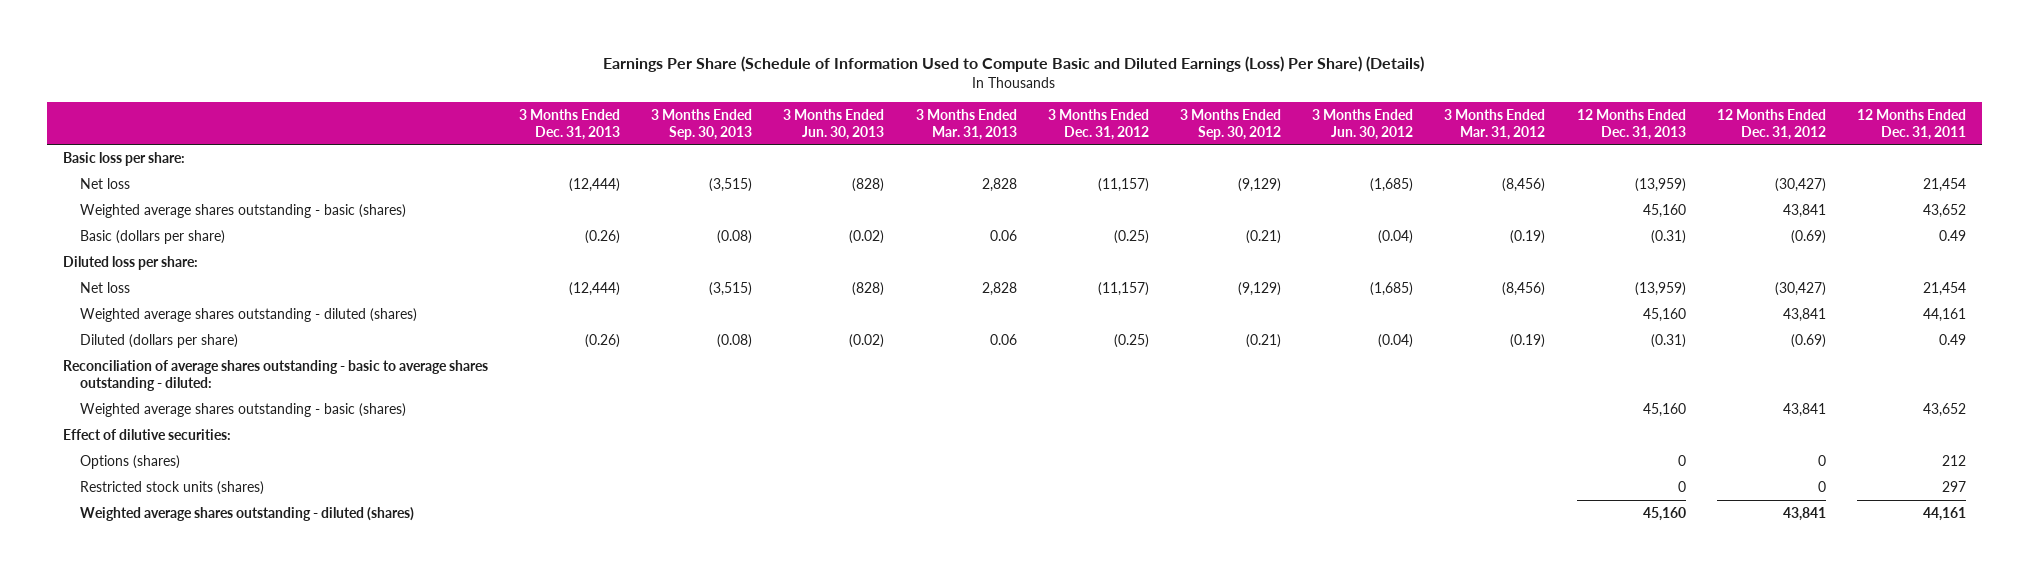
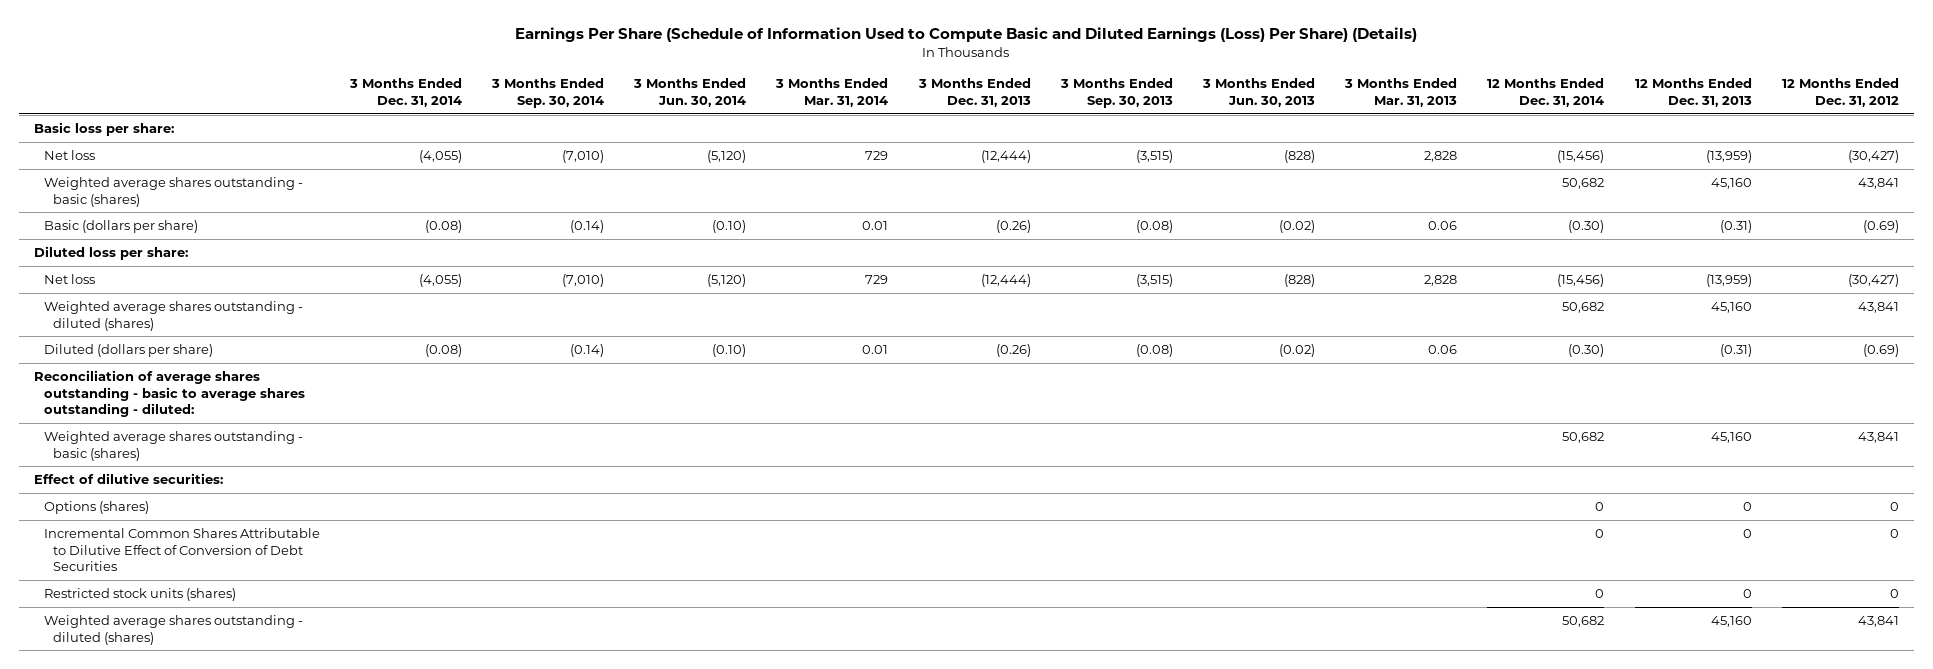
- | 3 Months Ended Dec. 31, 2013 | 3 Months Ended Sep. 30, 2013 | 3 Months Ended Jun. 30, 2013 | 3 Months Ended Mar. 31, 2013 | 3 Months Ended Dec. 31, 2012 | 3 Months Ended Sep. 30, 2012 | 3 Months Ended Jun. 30, 2012 | 3 Months Ended Mar. 31, 2012 | 12 Months Ended Dec. 31, 2013 | 12 Months Ended Dec. 31, 2012 | 12 Months Ended Dec. 31, 2011
+ | 3 Months Ended Dec. 31, 2014 | 3 Months Ended Sep. 30, 2014 | 3 Months Ended Jun. 30, 2014 | 3 Months Ended Mar. 31, 2014 | 3 Months Ended Dec. 31, 2013 | 3 Months Ended Sep. 30, 2013 | 3 Months Ended Jun. 30, 2013 | 3 Months Ended Mar. 31, 2013 | 12 Months Ended Dec. 31, 2014 | 12 Months Ended Dec. 31, 2013 | 12 Months Ended Dec. 31, 2012
+ Incremental Common Shares Attributable to Dilutive Effect of Conversion of Debt Securities | | | | | | | | | 0 | 0 | 0

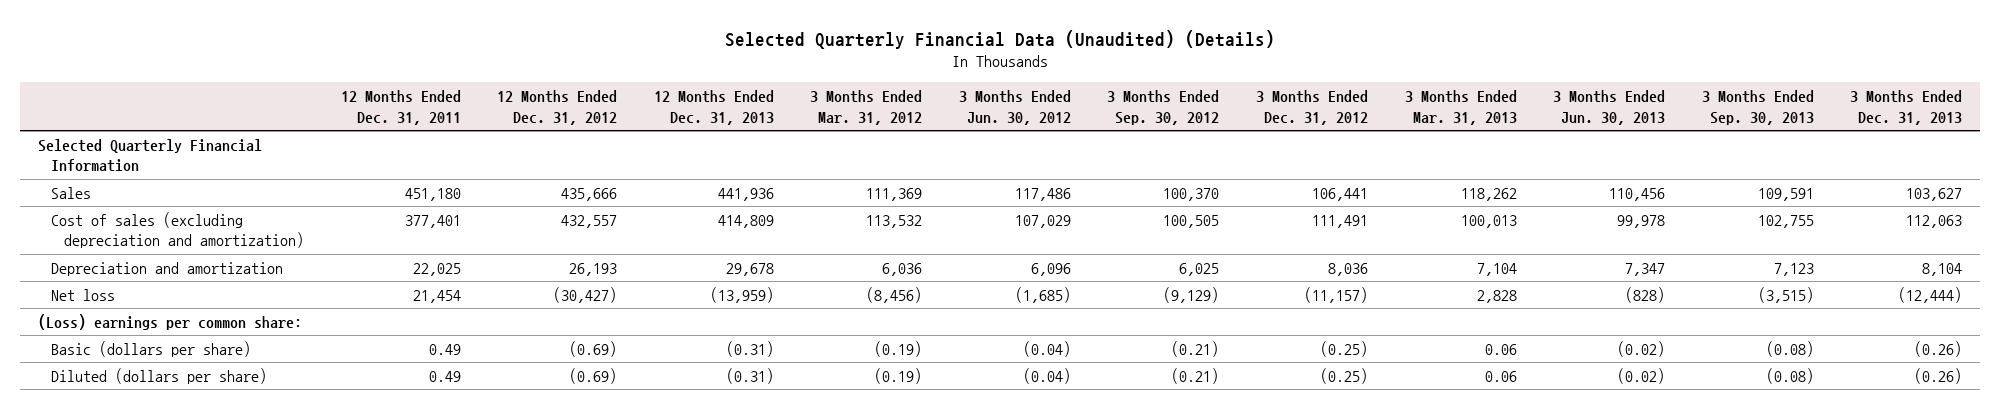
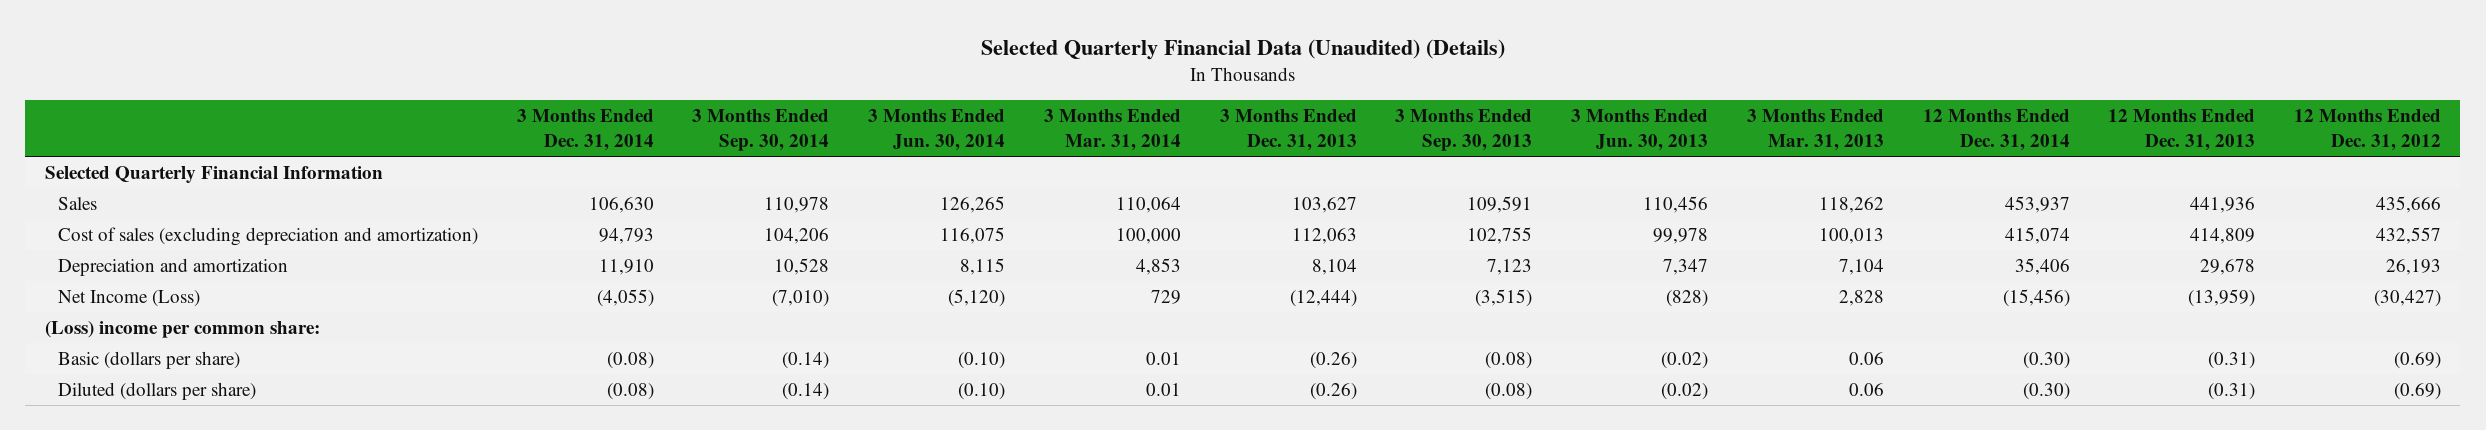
- | 12 Months Ended Dec. 31, 2011 | 12 Months Ended Dec. 31, 2012 | 12 Months Ended Dec. 31, 2013 | 3 Months Ended Mar. 31, 2012 | 3 Months Ended Jun. 30, 2012 | 3 Months Ended Sep. 30, 2012 | 3 Months Ended Dec. 31, 2012 | 3 Months Ended Mar. 31, 2013 | 3 Months Ended Jun. 30, 2013 | 3 Months Ended Sep. 30, 2013 | 3 Months Ended Dec. 31, 2013
+ | 3 Months Ended Dec. 31, 2014 | 3 Months Ended Sep. 30, 2014 | 3 Months Ended Jun. 30, 2014 | 3 Months Ended Mar. 31, 2014 | 3 Months Ended Dec. 31, 2013 | 3 Months Ended Sep. 30, 2013 | 3 Months Ended Jun. 30, 2013 | 3 Months Ended Mar. 31, 2013 | 12 Months Ended Dec. 31, 2014 | 12 Months Ended Dec. 31, 2013 | 12 Months Ended Dec. 31, 2012
- Net loss | 21,454 | (30,427) | (13,959) | (8,456) | (1,685) | (9,129) | (11,157) | 2,828 | (828) | (3,515) | (12,444)
- (Loss) earnings per common share:
+ Net Income (Loss) | (4,055) | (7,010) | (5,120) | 729 | (12,444) | (3,515) | (828) | 2,828 | (15,456) | (13,959) | (30,427)
+ (Loss) income per common share:

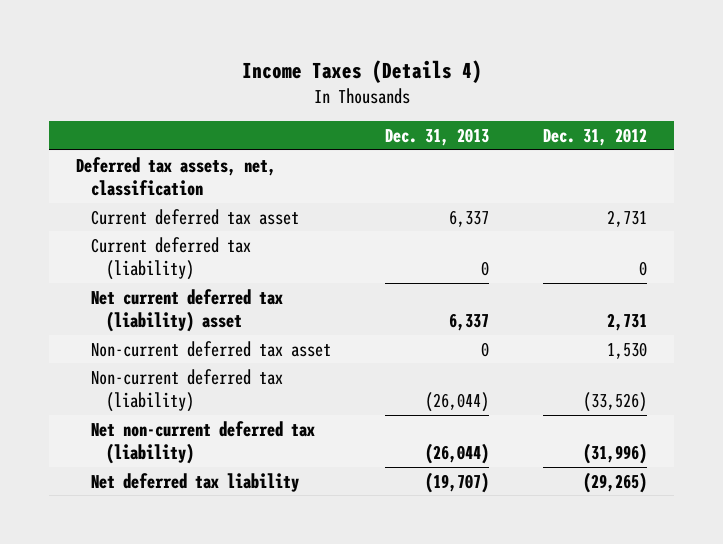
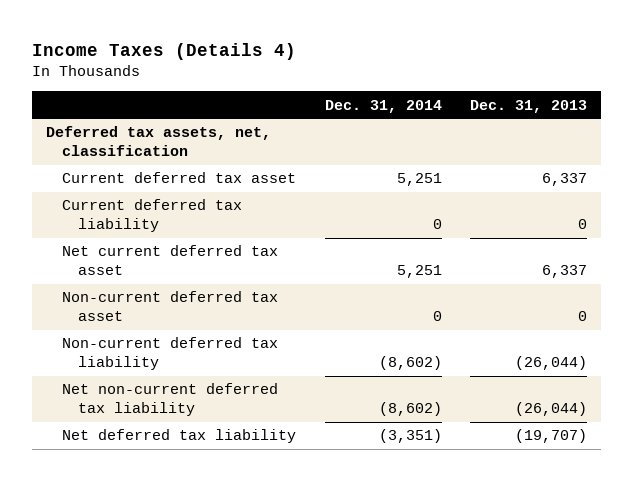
- | Dec. 31, 2013 | Dec. 31, 2012
+ | Dec. 31, 2014 | Dec. 31, 2013
- Current deferred tax (liability) | 0 | 0
- Net current deferred tax (liability) asset | 6,337 | 2,731
+ Current deferred tax liability | 0 | 0
+ Net current deferred tax asset | 5,251 | 6,337
- Non-current deferred tax (liability) | (26,044) | (33,526)
- Net non-current deferred tax (liability) | (26,044) | (31,996)
+ Non-current deferred tax liability | (8,602) | (26,044)
+ Net non-current deferred tax liability | (8,602) | (26,044)

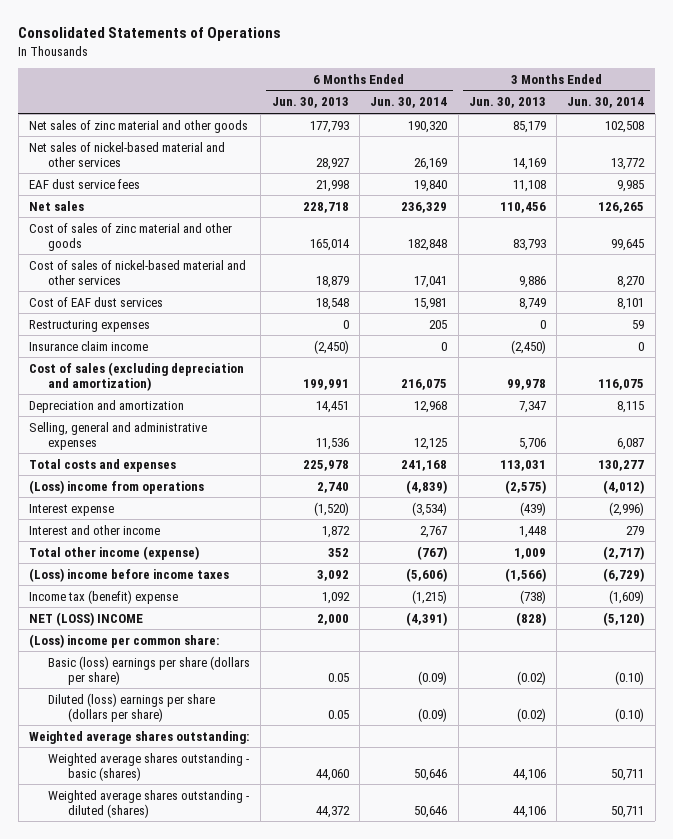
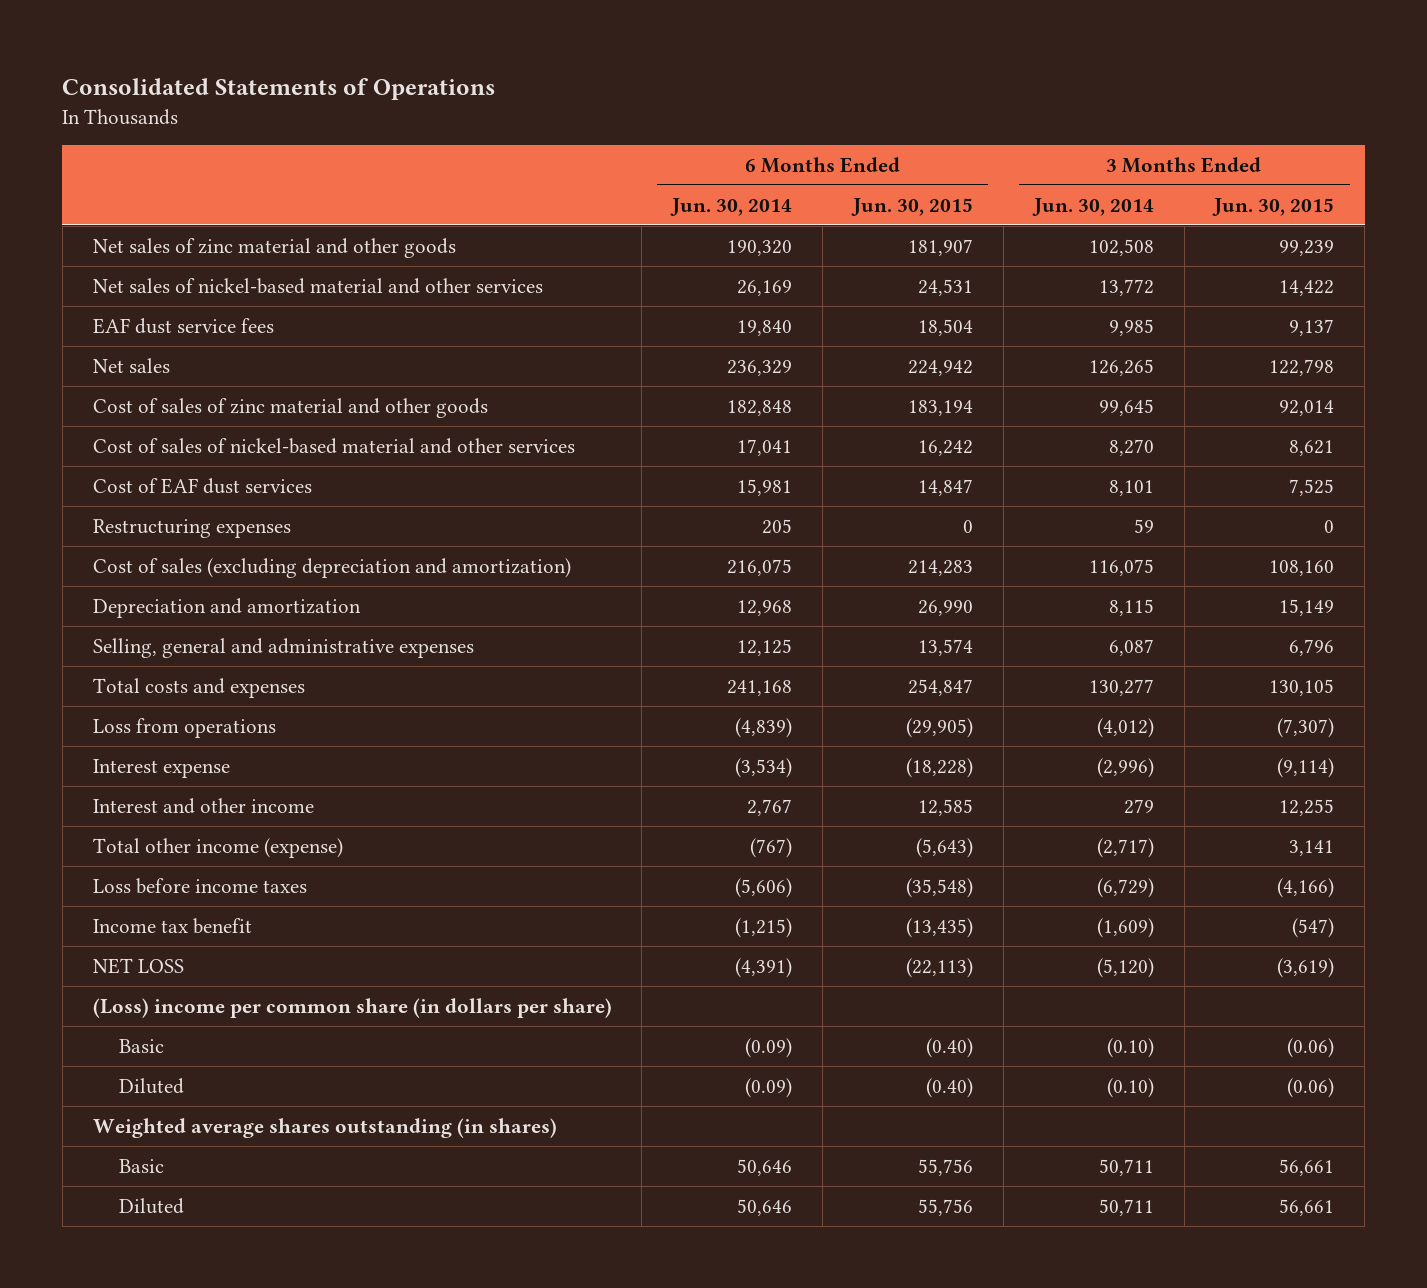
- | 6 Months Ended Jun. 30, 2013 | 6 Months Ended Jun. 30, 2014 | 3 Months Ended Jun. 30, 2013 | 3 Months Ended Jun. 30, 2014
+ | 6 Months Ended Jun. 30, 2014 | 6 Months Ended Jun. 30, 2015 | 3 Months Ended Jun. 30, 2014 | 3 Months Ended Jun. 30, 2015
- Insurance claim income | (2,450) | 0 | (2,450) | 0
- (Loss) income from operations | 2,740 | (4,839) | (2,575) | (4,012)
+ Loss from operations | (4,839) | (29,905) | (4,012) | (7,307)
- (Loss) income before income taxes | 3,092 | (5,606) | (1,566) | (6,729)
- Income tax (benefit) expense | 1,092 | (1,215) | (738) | (1,609)
- NET (LOSS) INCOME | 2,000 | (4,391) | (828) | (5,120)
- (Loss) income per common share:
- Basic (loss) earnings per share (dollars per share) | 0.05 | (0.09) | (0.02) | (0.10)
- Diluted (loss) earnings per share (dollars per share) | 0.05 | (0.09) | (0.02) | (0.10)
- Weighted average shares outstanding:
- Weighted average shares outstanding - basic (shares) | 44,060 | 50,646 | 44,106 | 50,711
- Weighted average shares outstanding - diluted (shares) | 44,372 | 50,646 | 44,106 | 50,711
+ Loss before income taxes | (5,606) | (35,548) | (6,729) | (4,166)
+ Income tax benefit | (1,215) | (13,435) | (1,609) | (547)
+ NET LOSS | (4,391) | (22,113) | (5,120) | (3,619)
+ (Loss) income per common share (in dollars per share)
+ Basic | (0.09) | (0.40) | (0.10) | (0.06)
+ Diluted | (0.09) | (0.40) | (0.10) | (0.06)
+ Weighted average shares outstanding (in shares)
+ Basic | 50,646 | 55,756 | 50,711 | 56,661
+ Diluted | 50,646 | 55,756 | 50,711 | 56,661

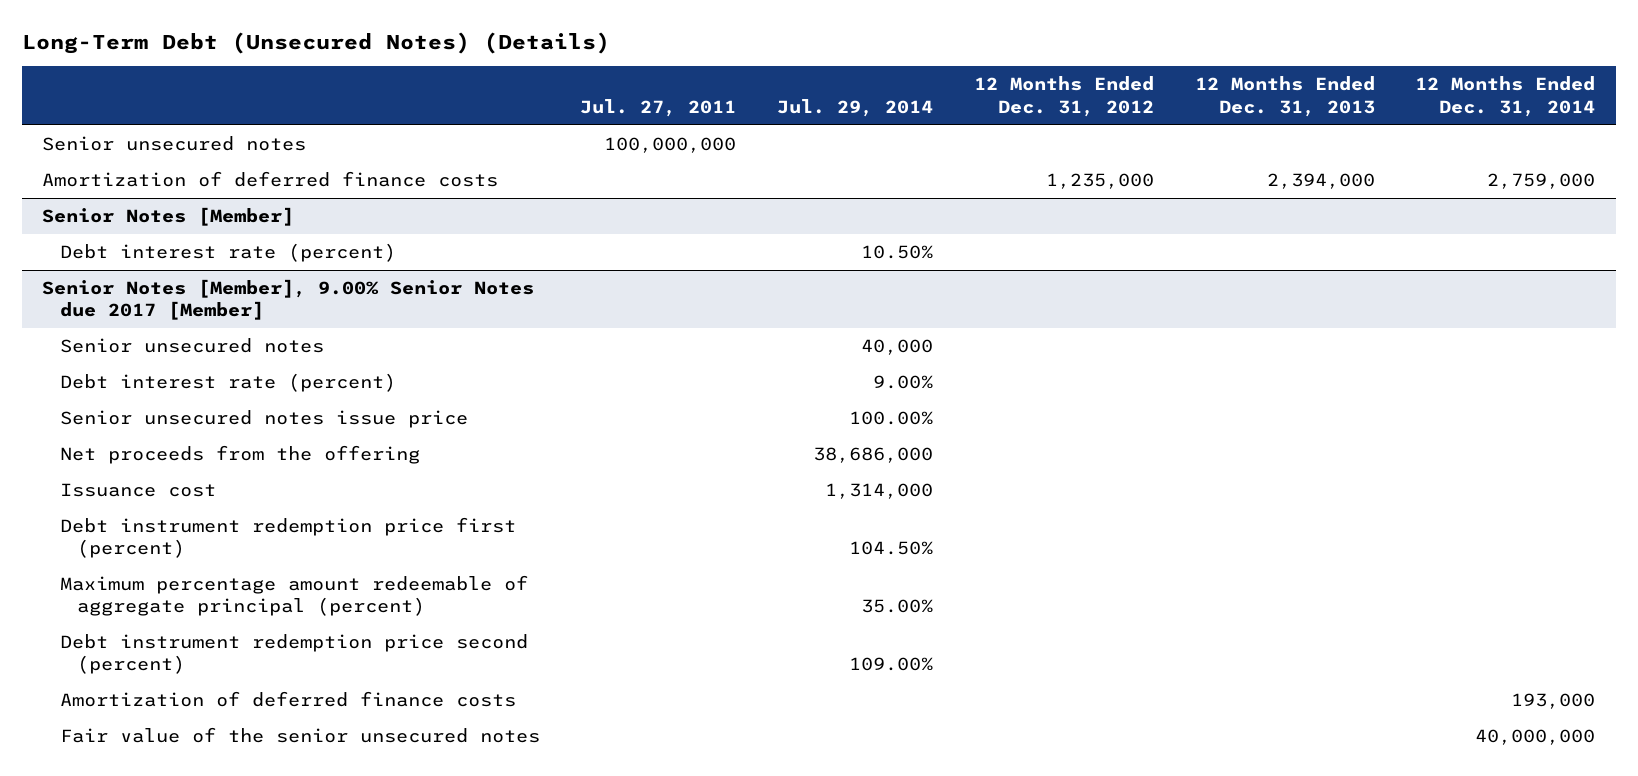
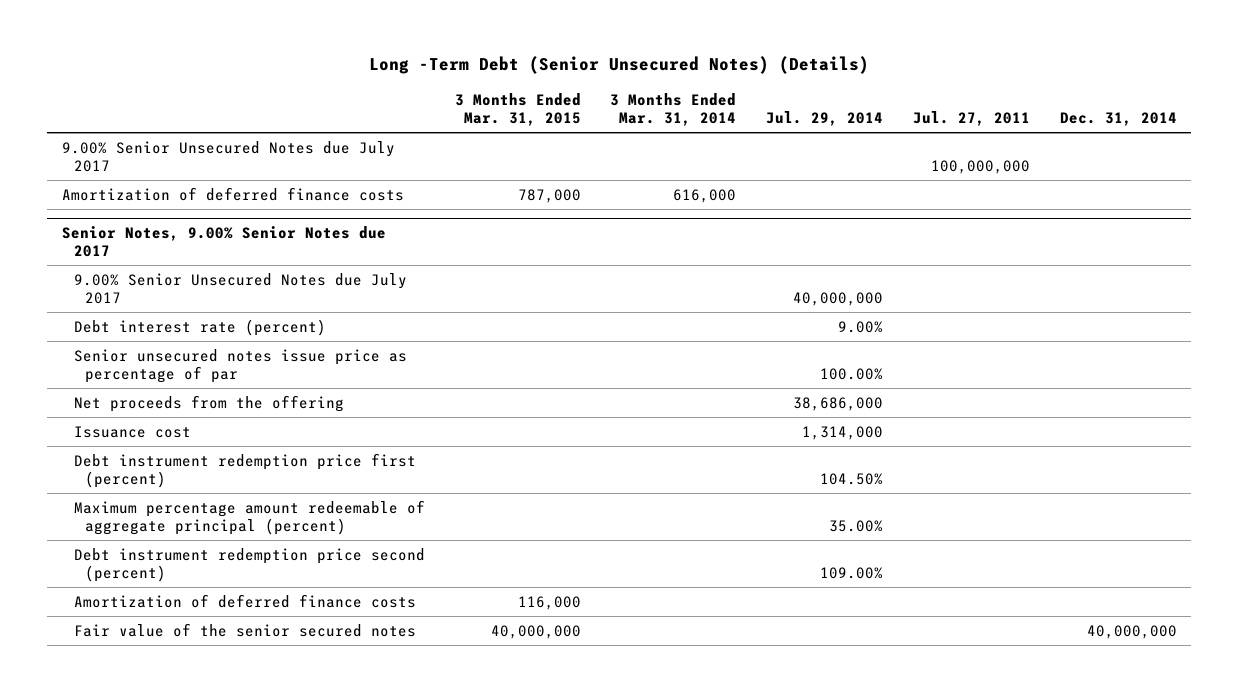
- Long-Term Debt (Unsecured Notes) (Details)
+ Long -Term Debt (Senior Unsecured Notes) (Details)
- | Jul. 27, 2011 | Jul. 29, 2014 | 12 Months Ended Dec. 31, 2012 | 12 Months Ended Dec. 31, 2013 | 12 Months Ended Dec. 31, 2014
+ | 3 Months Ended Mar. 31, 2015 | 3 Months Ended Mar. 31, 2014 | Jul. 29, 2014 | Jul. 27, 2011 | Dec. 31, 2014
- Senior unsecured notes | 100,000,000 | | | |
+ 9.00% Senior Unsecured Notes due July 2017 | | | | 100,000,000 |
- Senior Notes [Member]
- Debt interest rate (percent) | | 10.50% | | |
- Senior Notes [Member], 9.00% Senior Notes due 2017 [Member]
- Senior unsecured notes | | 40,000 | | |
+ Senior Notes, 9.00% Senior Notes due 2017
+ 9.00% Senior Unsecured Notes due July 2017 | | | 40,000,000 | |
- Senior unsecured notes issue price | | 100.00% | | |
+ Senior unsecured notes issue price as percentage of par | | | 100.00% | |
- Fair value of the senior unsecured notes | | | | | 40,000,000
+ Fair value of the senior secured notes | 40,000,000 | | | | 40,000,000

